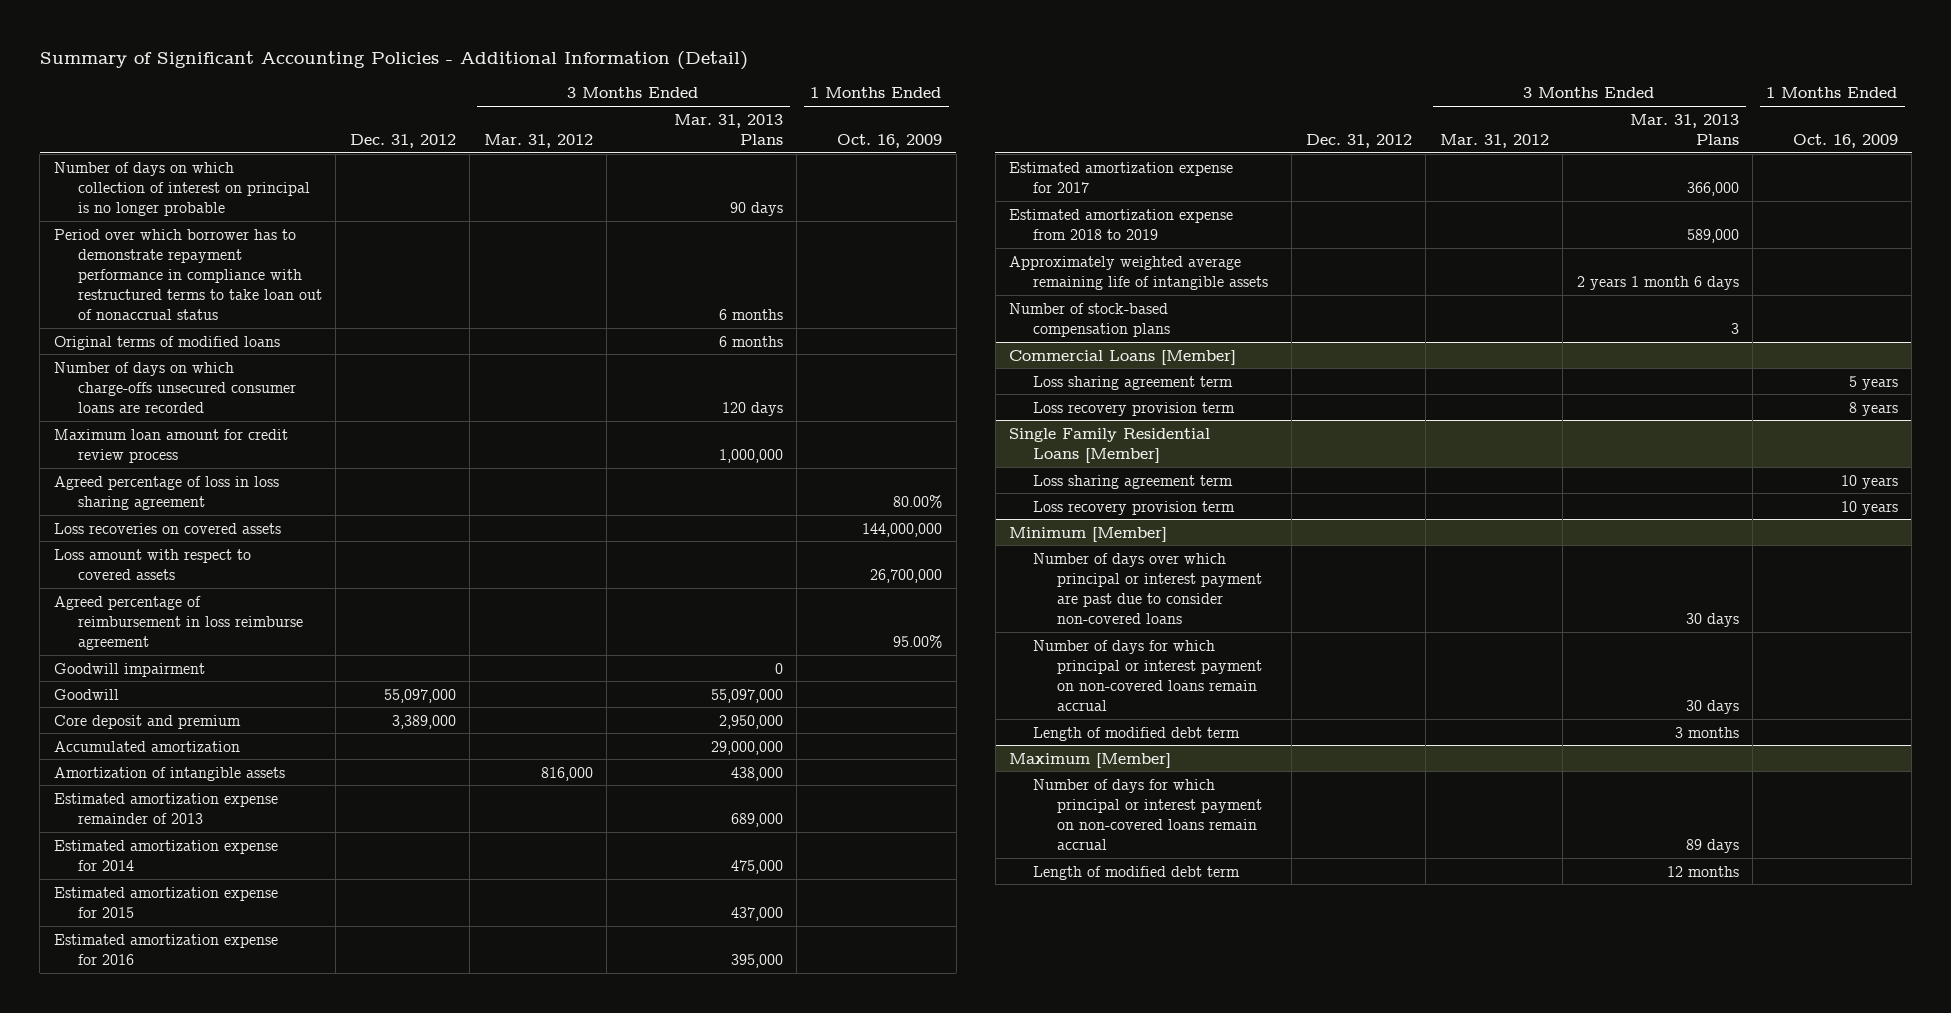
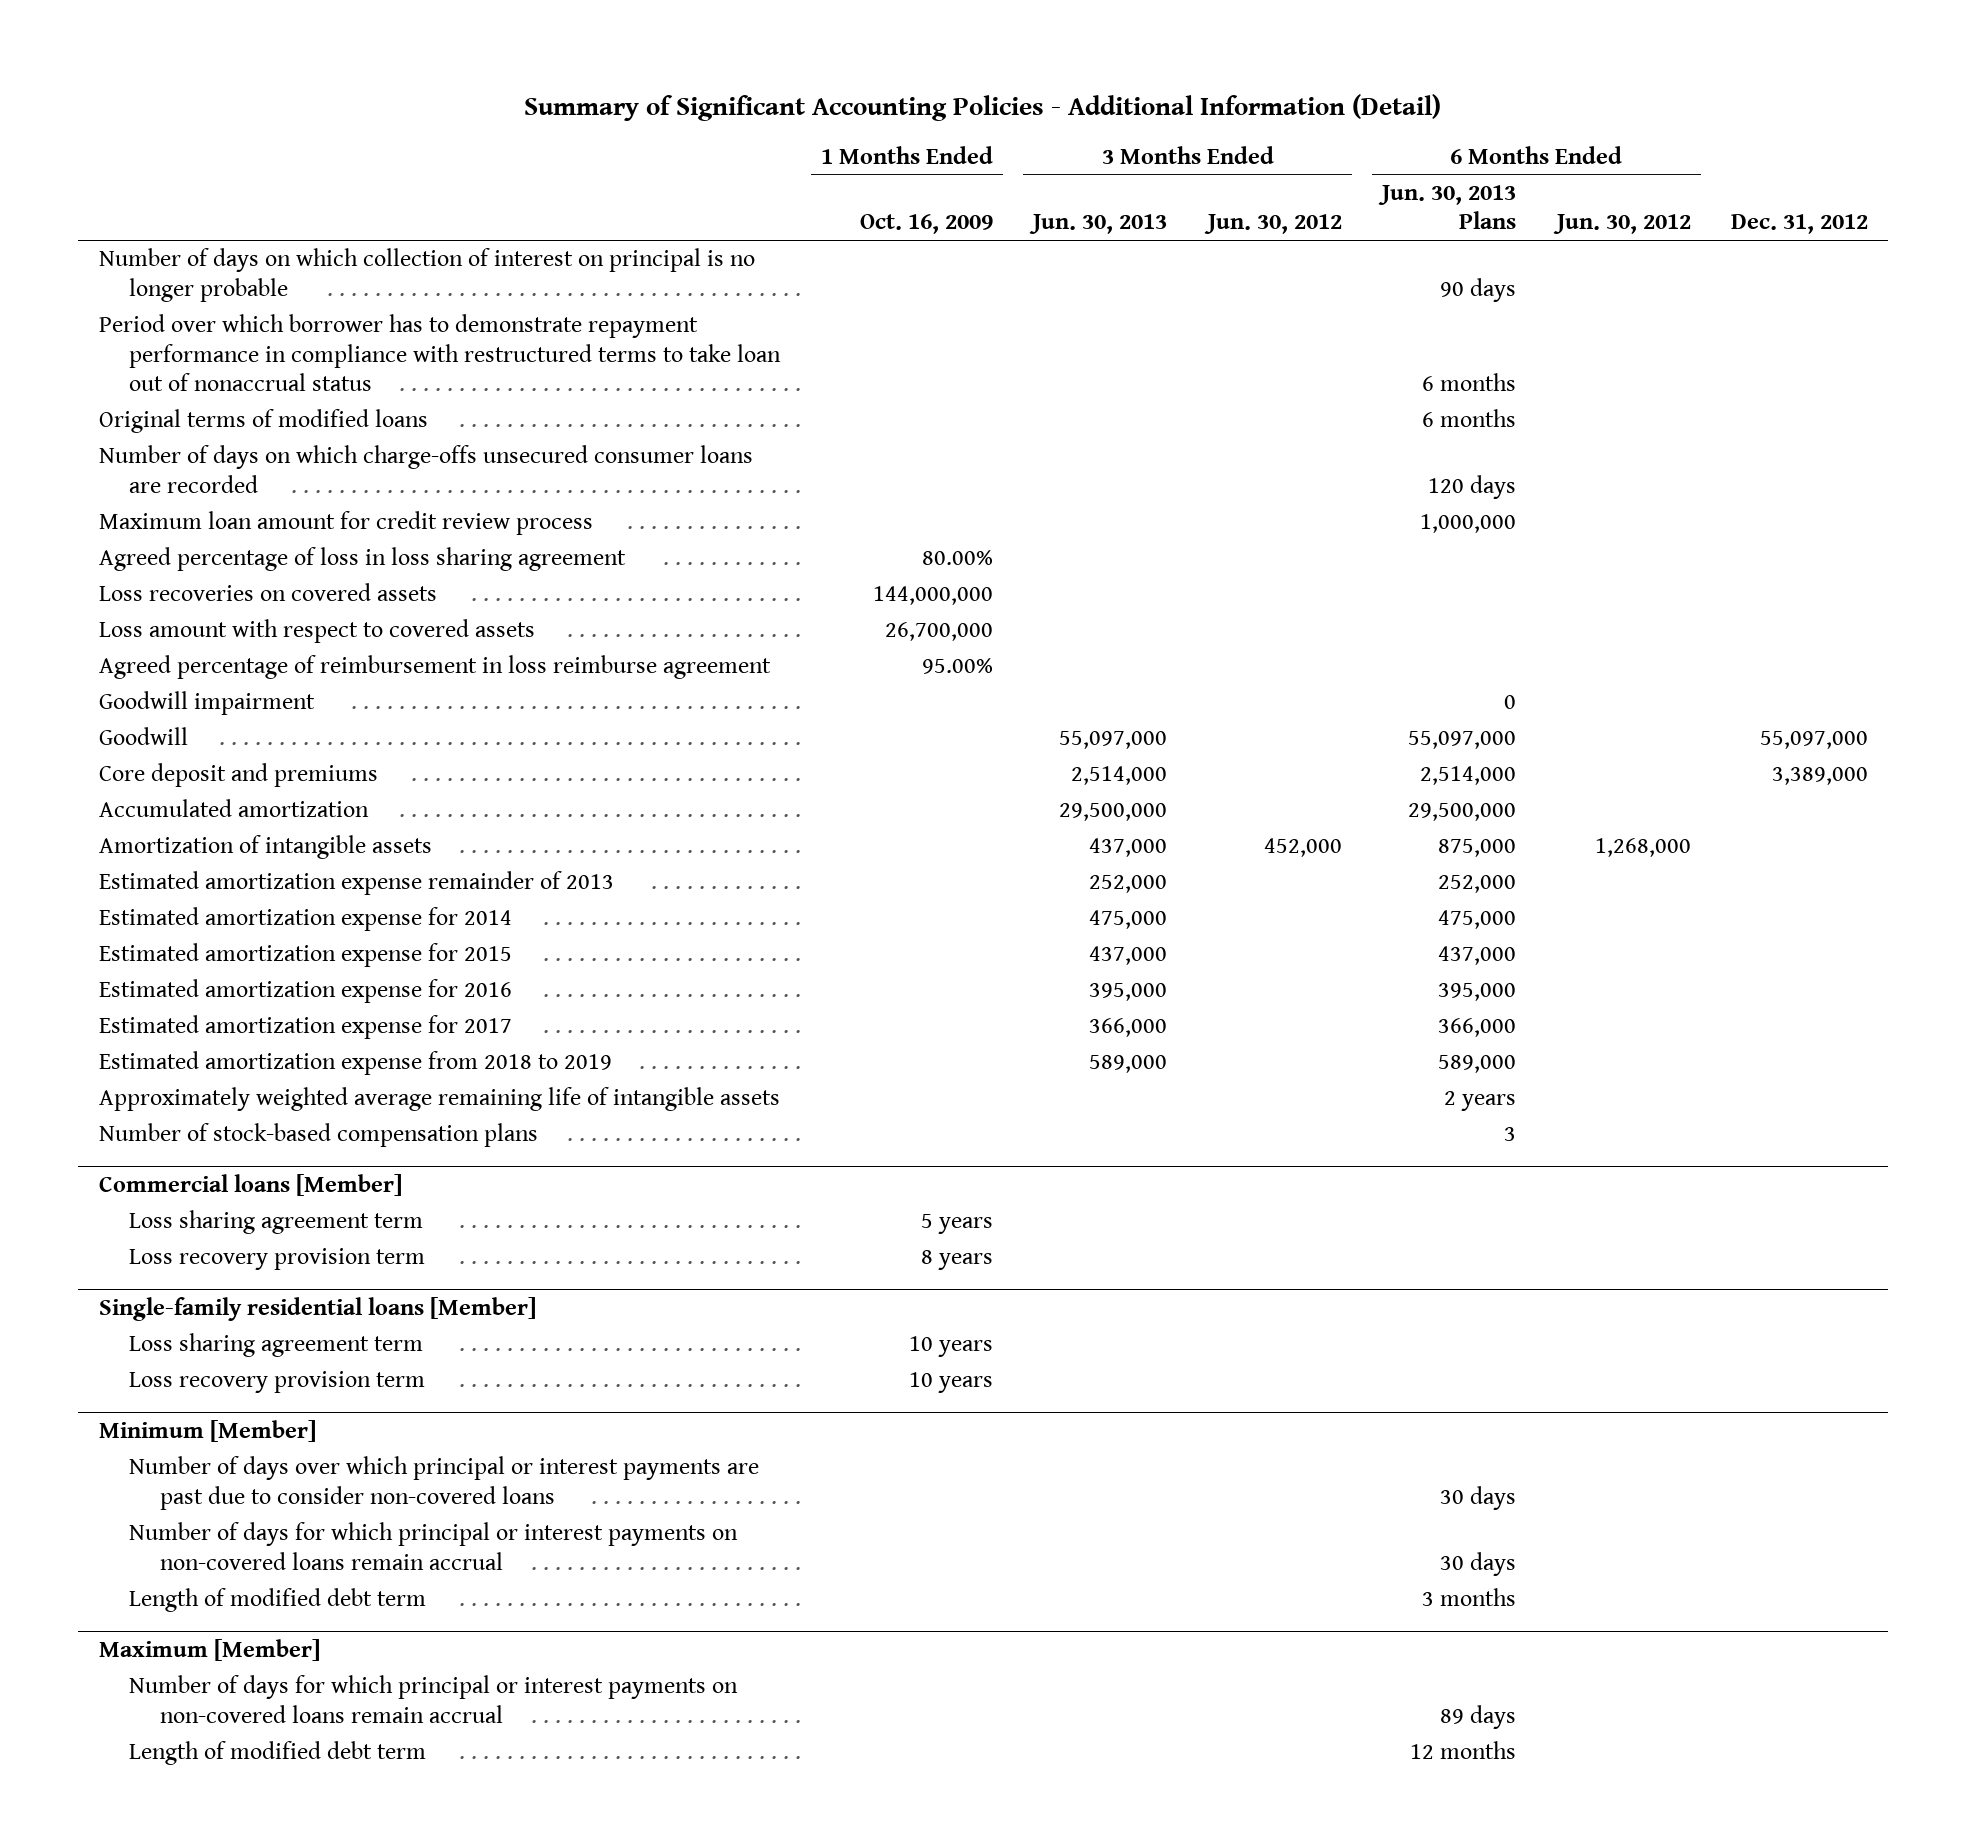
- | Dec. 31, 2012 | 3 Months Ended Mar. 31, 2012 | 3 Months Ended Mar. 31, 2013 Plans | 1 Months Ended Oct. 16, 2009
+ | 1 Months Ended Oct. 16, 2009 | 3 Months Ended Jun. 30, 2013 | 3 Months Ended Jun. 30, 2012 | 6 Months Ended Jun. 30, 2013 Plans | 6 Months Ended Jun. 30, 2012 | Dec. 31, 2012
- Core deposit and premium | 3,389,000 | | 2,950,000 |
+ Core deposit and premiums | | 2,514,000 | | 2,514,000 | | 3,389,000
- Commercial Loans [Member]
+ Commercial loans [Member]
- Single Family Residential Loans [Member]
+ Single-family residential loans [Member]
@ Minimum [Member]
- Number of days over which principal or interest payment are past due to consider non-covered loans | | | 30 days |
- Number of days for which principal or interest payment on non-covered loans remain accrual | | | 30 days |
+ Number of days over which principal or interest payments are past due to consider non-covered loans | | | | 30 days | |
+ Number of days for which principal or interest payments on non-covered loans remain accrual | | | | 30 days | |
@ Maximum [Member]
- Number of days for which principal or interest payment on non-covered loans remain accrual | | | 89 days |
+ Number of days for which principal or interest payments on non-covered loans remain accrual | | | | 89 days | |

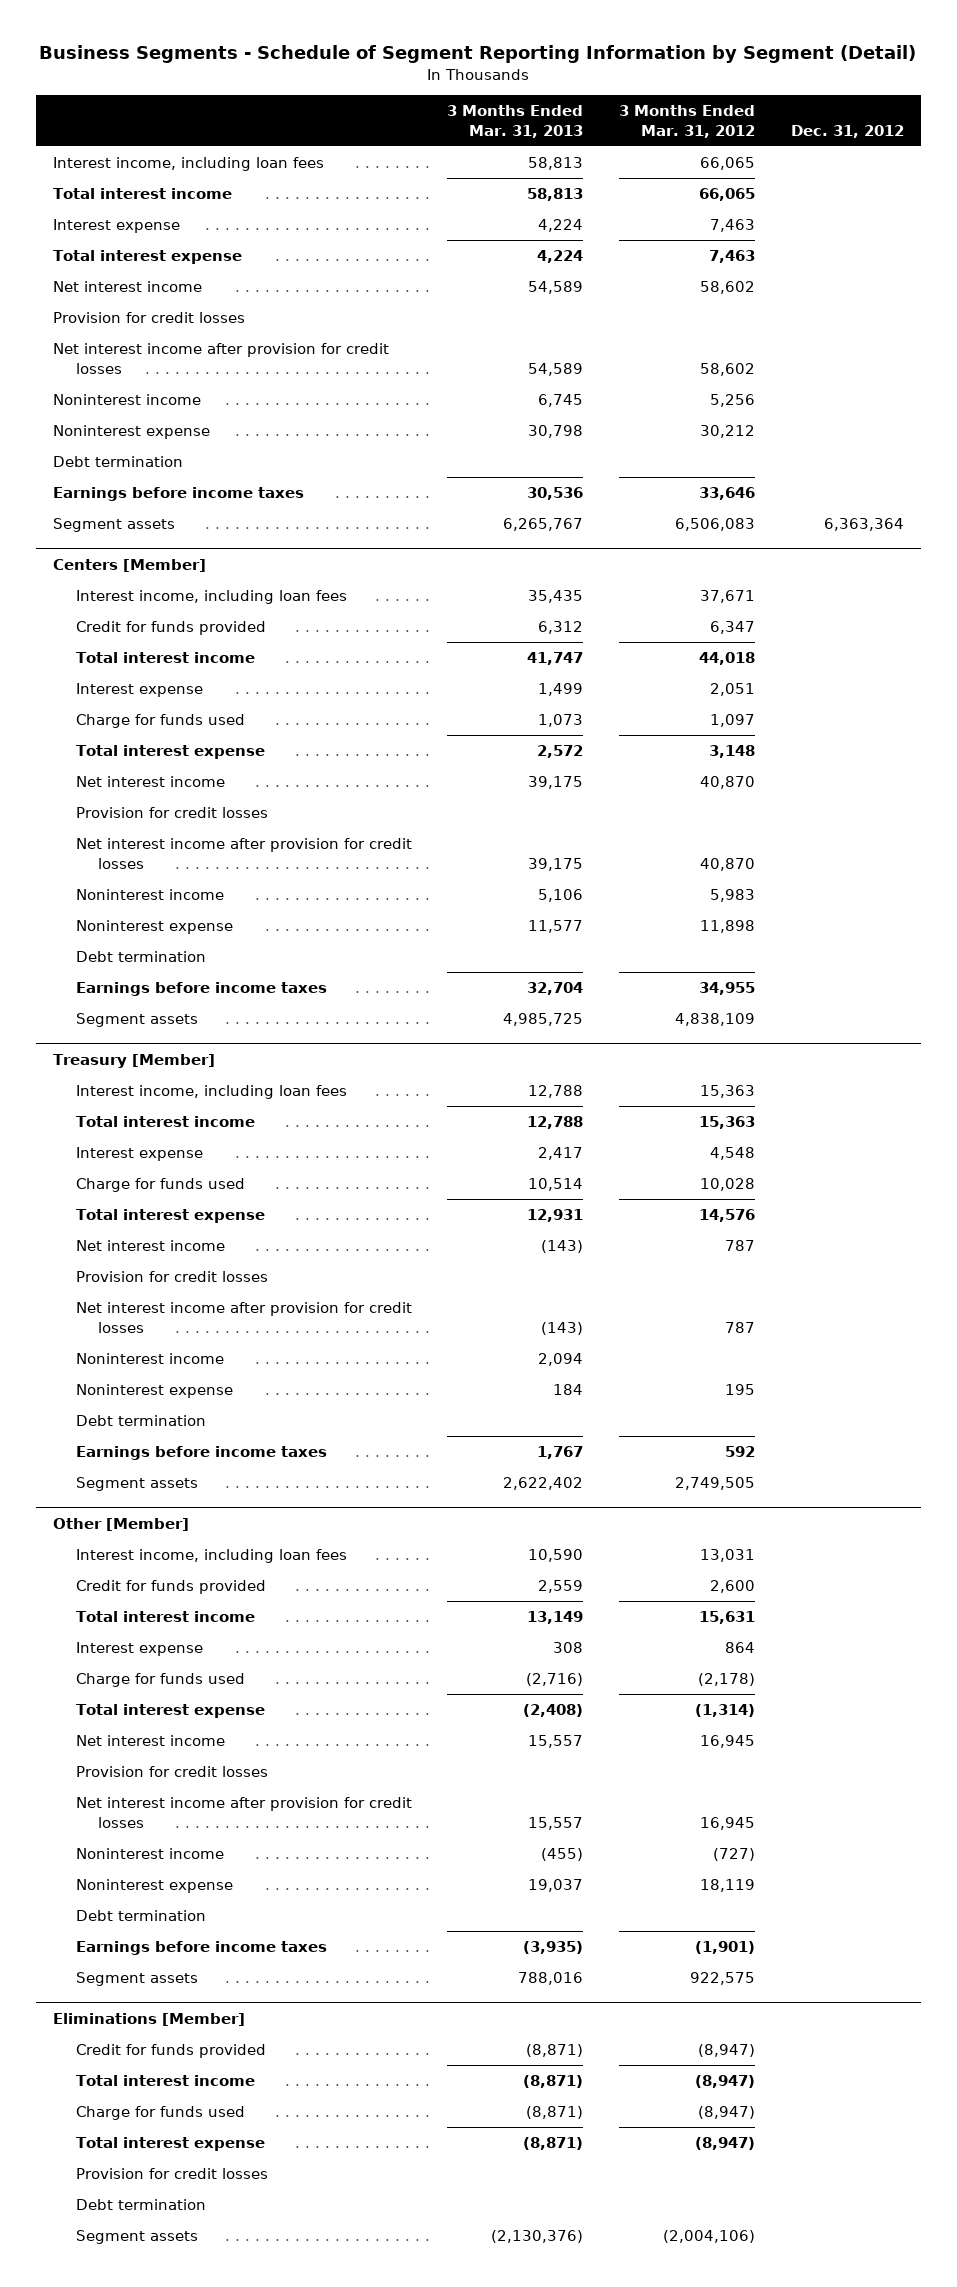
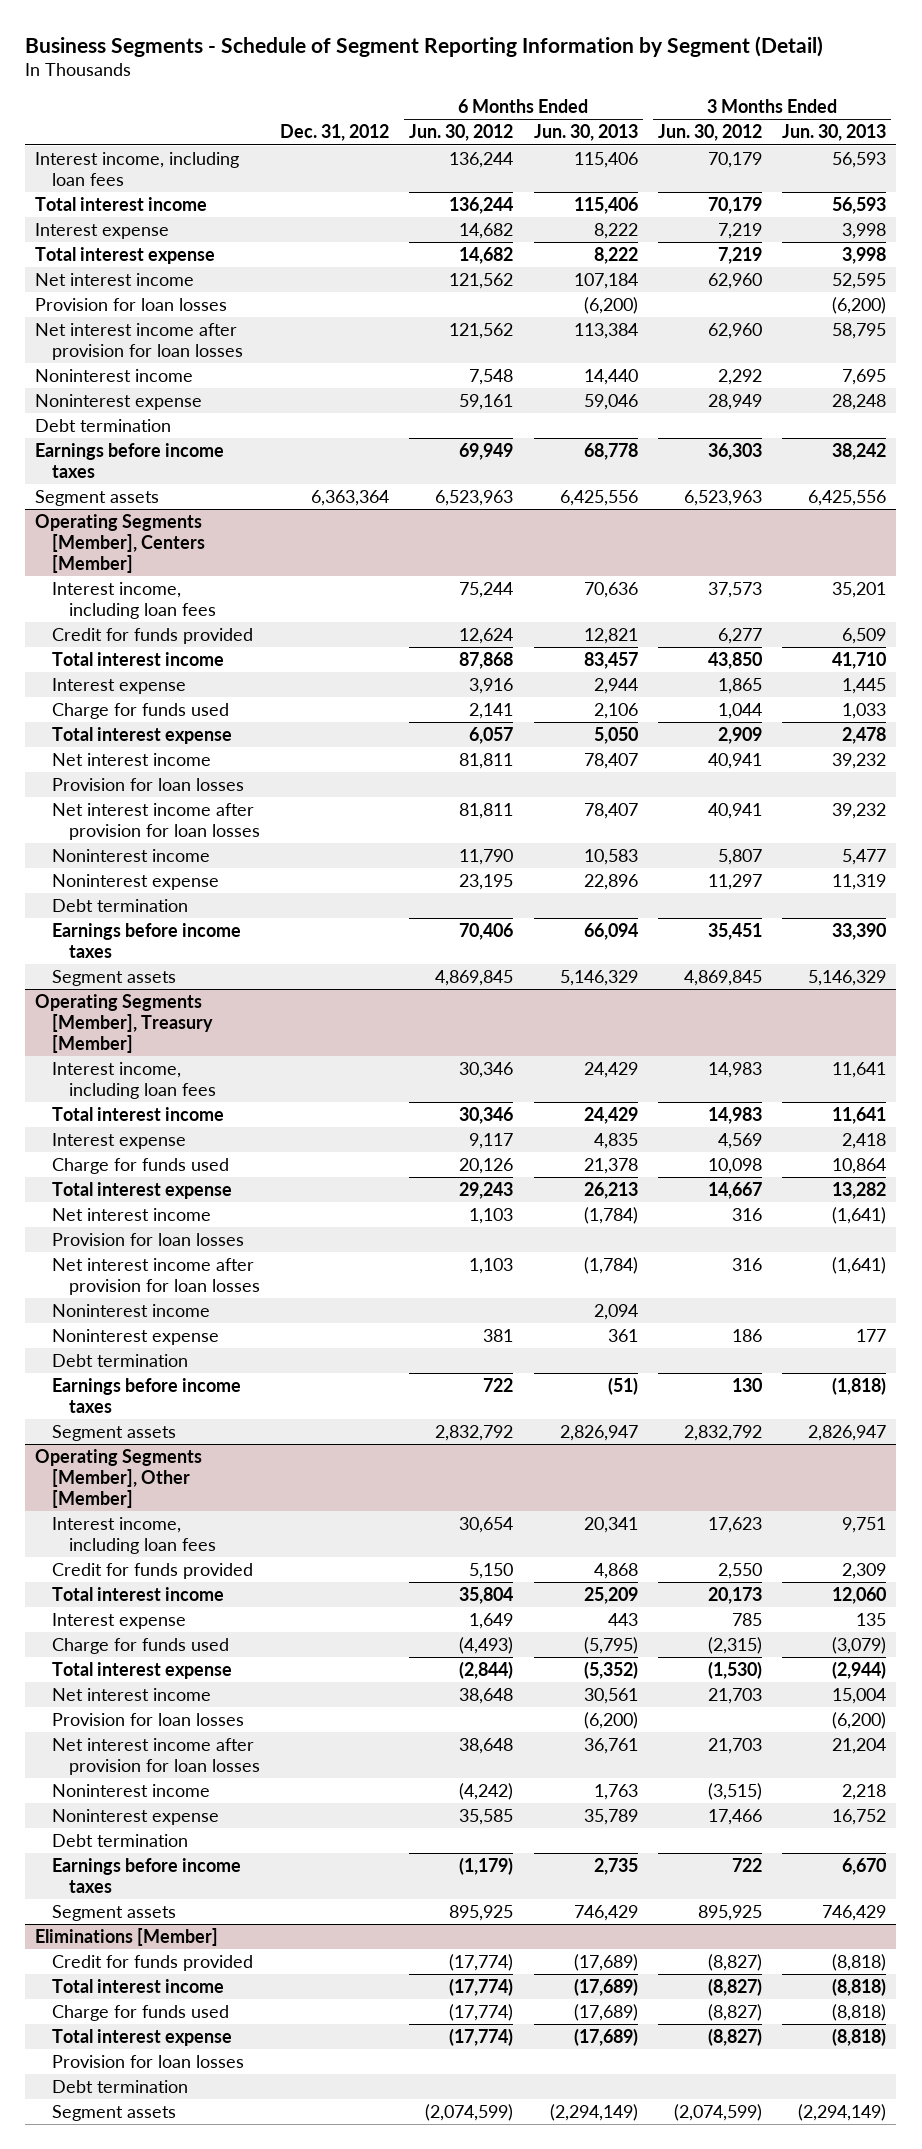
- | 3 Months Ended Mar. 31, 2013 | 3 Months Ended Mar. 31, 2012 | Dec. 31, 2012
+ | Dec. 31, 2012 | 6 Months Ended Jun. 30, 2012 | 6 Months Ended Jun. 30, 2013 | 3 Months Ended Jun. 30, 2012 | 3 Months Ended Jun. 30, 2013
- Provision for credit losses
- Net interest income after provision for credit losses | 54,589 | 58,602 |
+ Provision for loan losses | | | (6,200) | | (6,200)
+ Net interest income after provision for loan losses | | 121,562 | 113,384 | 62,960 | 58,795
- Centers [Member]
+ Operating Segments [Member], Centers [Member]
- Provision for credit losses
- Net interest income after provision for credit losses | 39,175 | 40,870 |
+ Provision for loan losses
+ Net interest income after provision for loan losses | | 81,811 | 78,407 | 40,941 | 39,232
- Treasury [Member]
+ Operating Segments [Member], Treasury [Member]
- Provision for credit losses
- Net interest income after provision for credit losses | (143) | 787 |
+ Provision for loan losses
+ Net interest income after provision for loan losses | | 1,103 | (1,784) | 316 | (1,641)
- Other [Member]
+ Operating Segments [Member], Other [Member]
- Provision for credit losses
- Net interest income after provision for credit losses | 15,557 | 16,945 |
+ Provision for loan losses | | | (6,200) | | (6,200)
+ Net interest income after provision for loan losses | | 38,648 | 36,761 | 21,703 | 21,204
@ Eliminations [Member]
- Provision for credit losses
+ Provision for loan losses

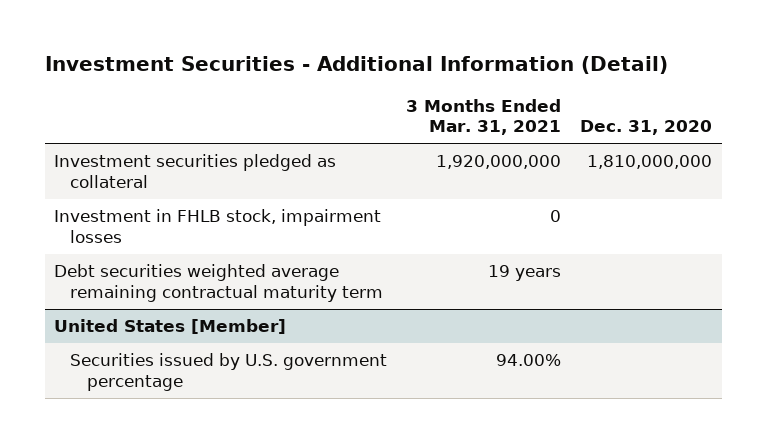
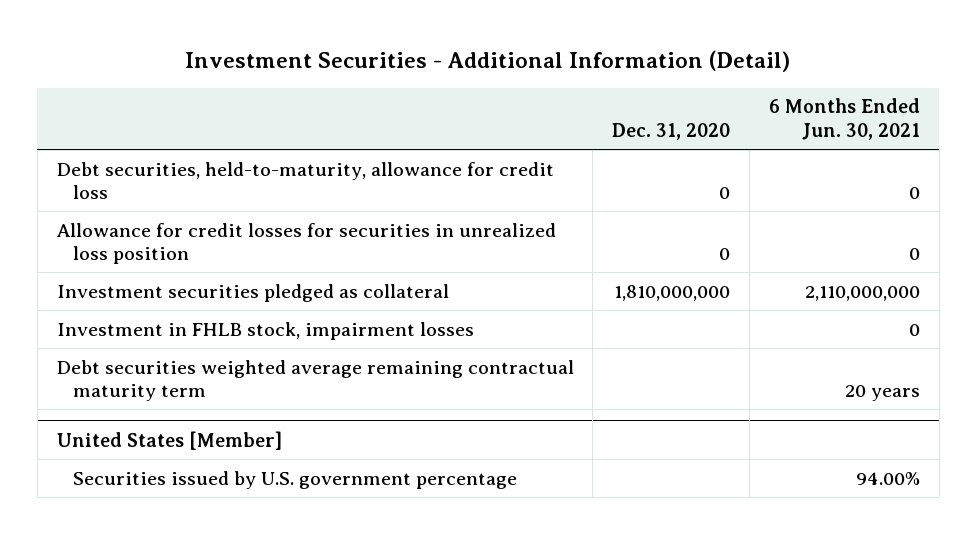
- | 3 Months Ended Mar. 31, 2021 | Dec. 31, 2020
+ | Dec. 31, 2020 | 6 Months Ended Jun. 30, 2021
+ Debt securities, held-to-maturity, allowance for credit loss | 0 | 0
+ Allowance for credit losses for securities in unrealized loss position | 0 | 0

